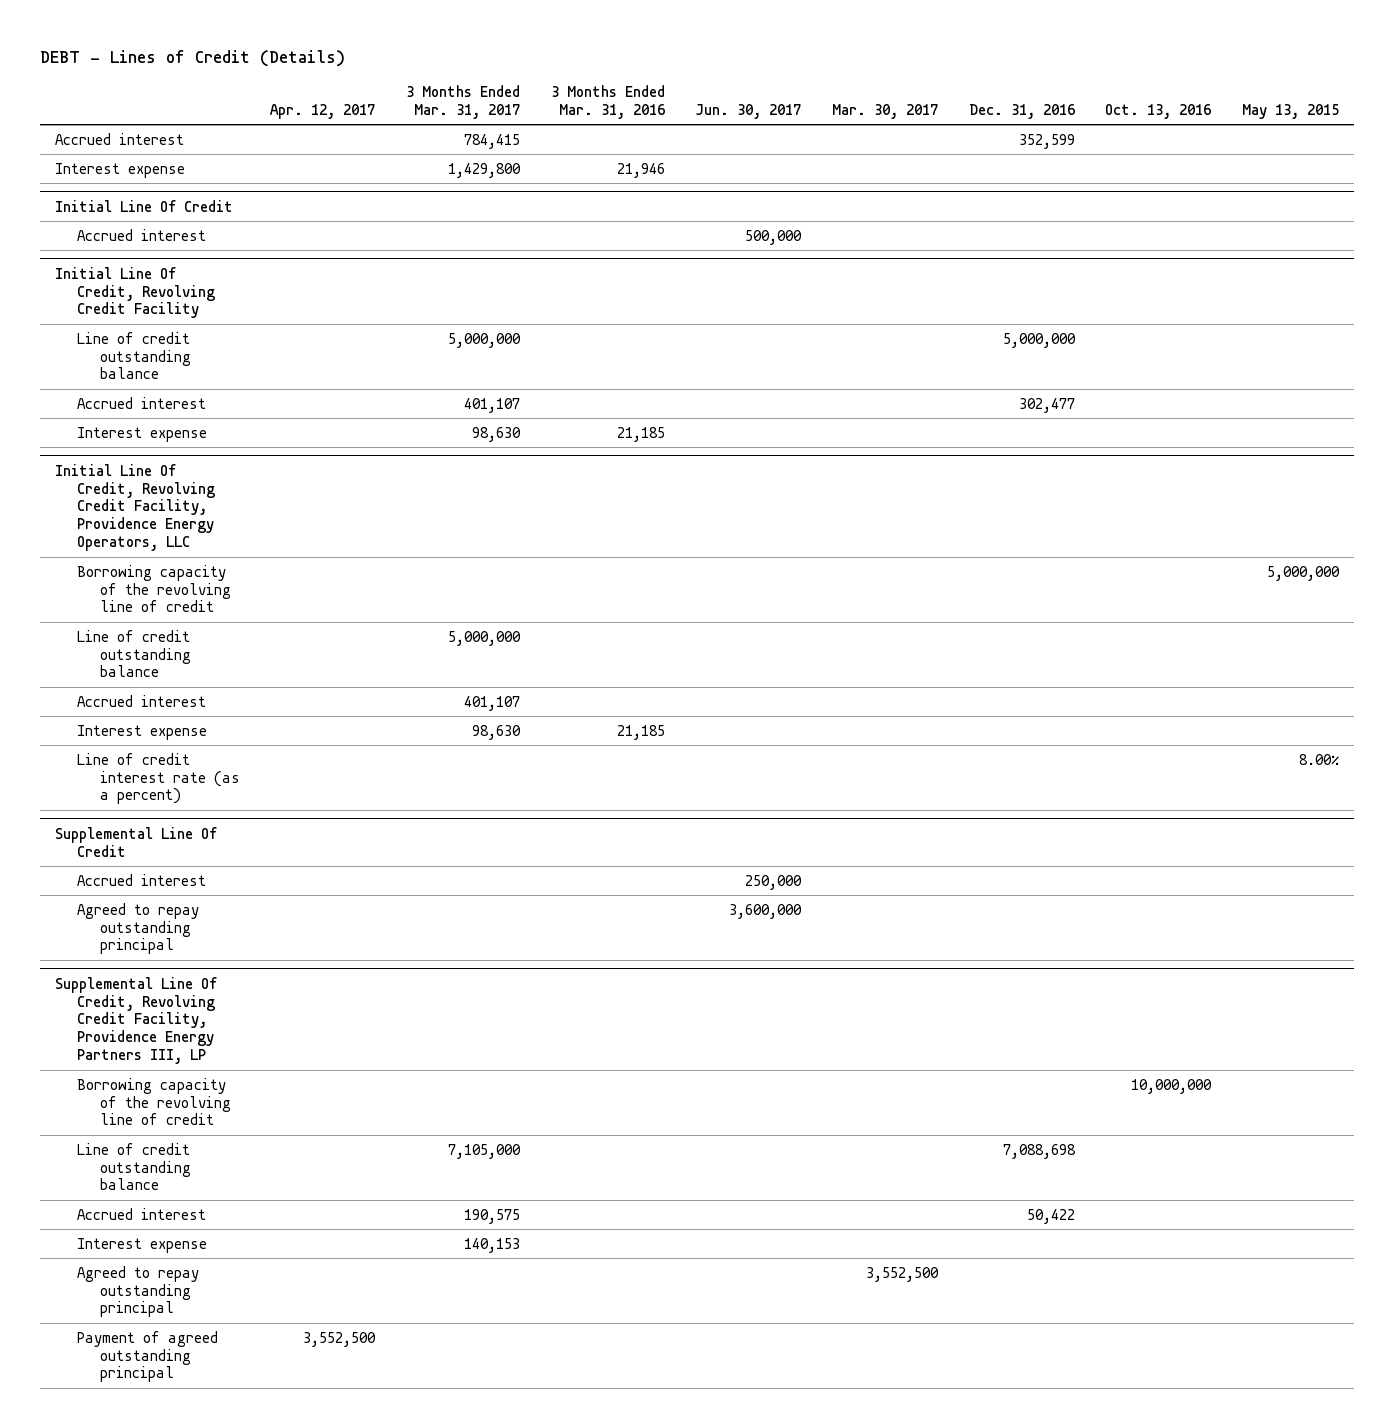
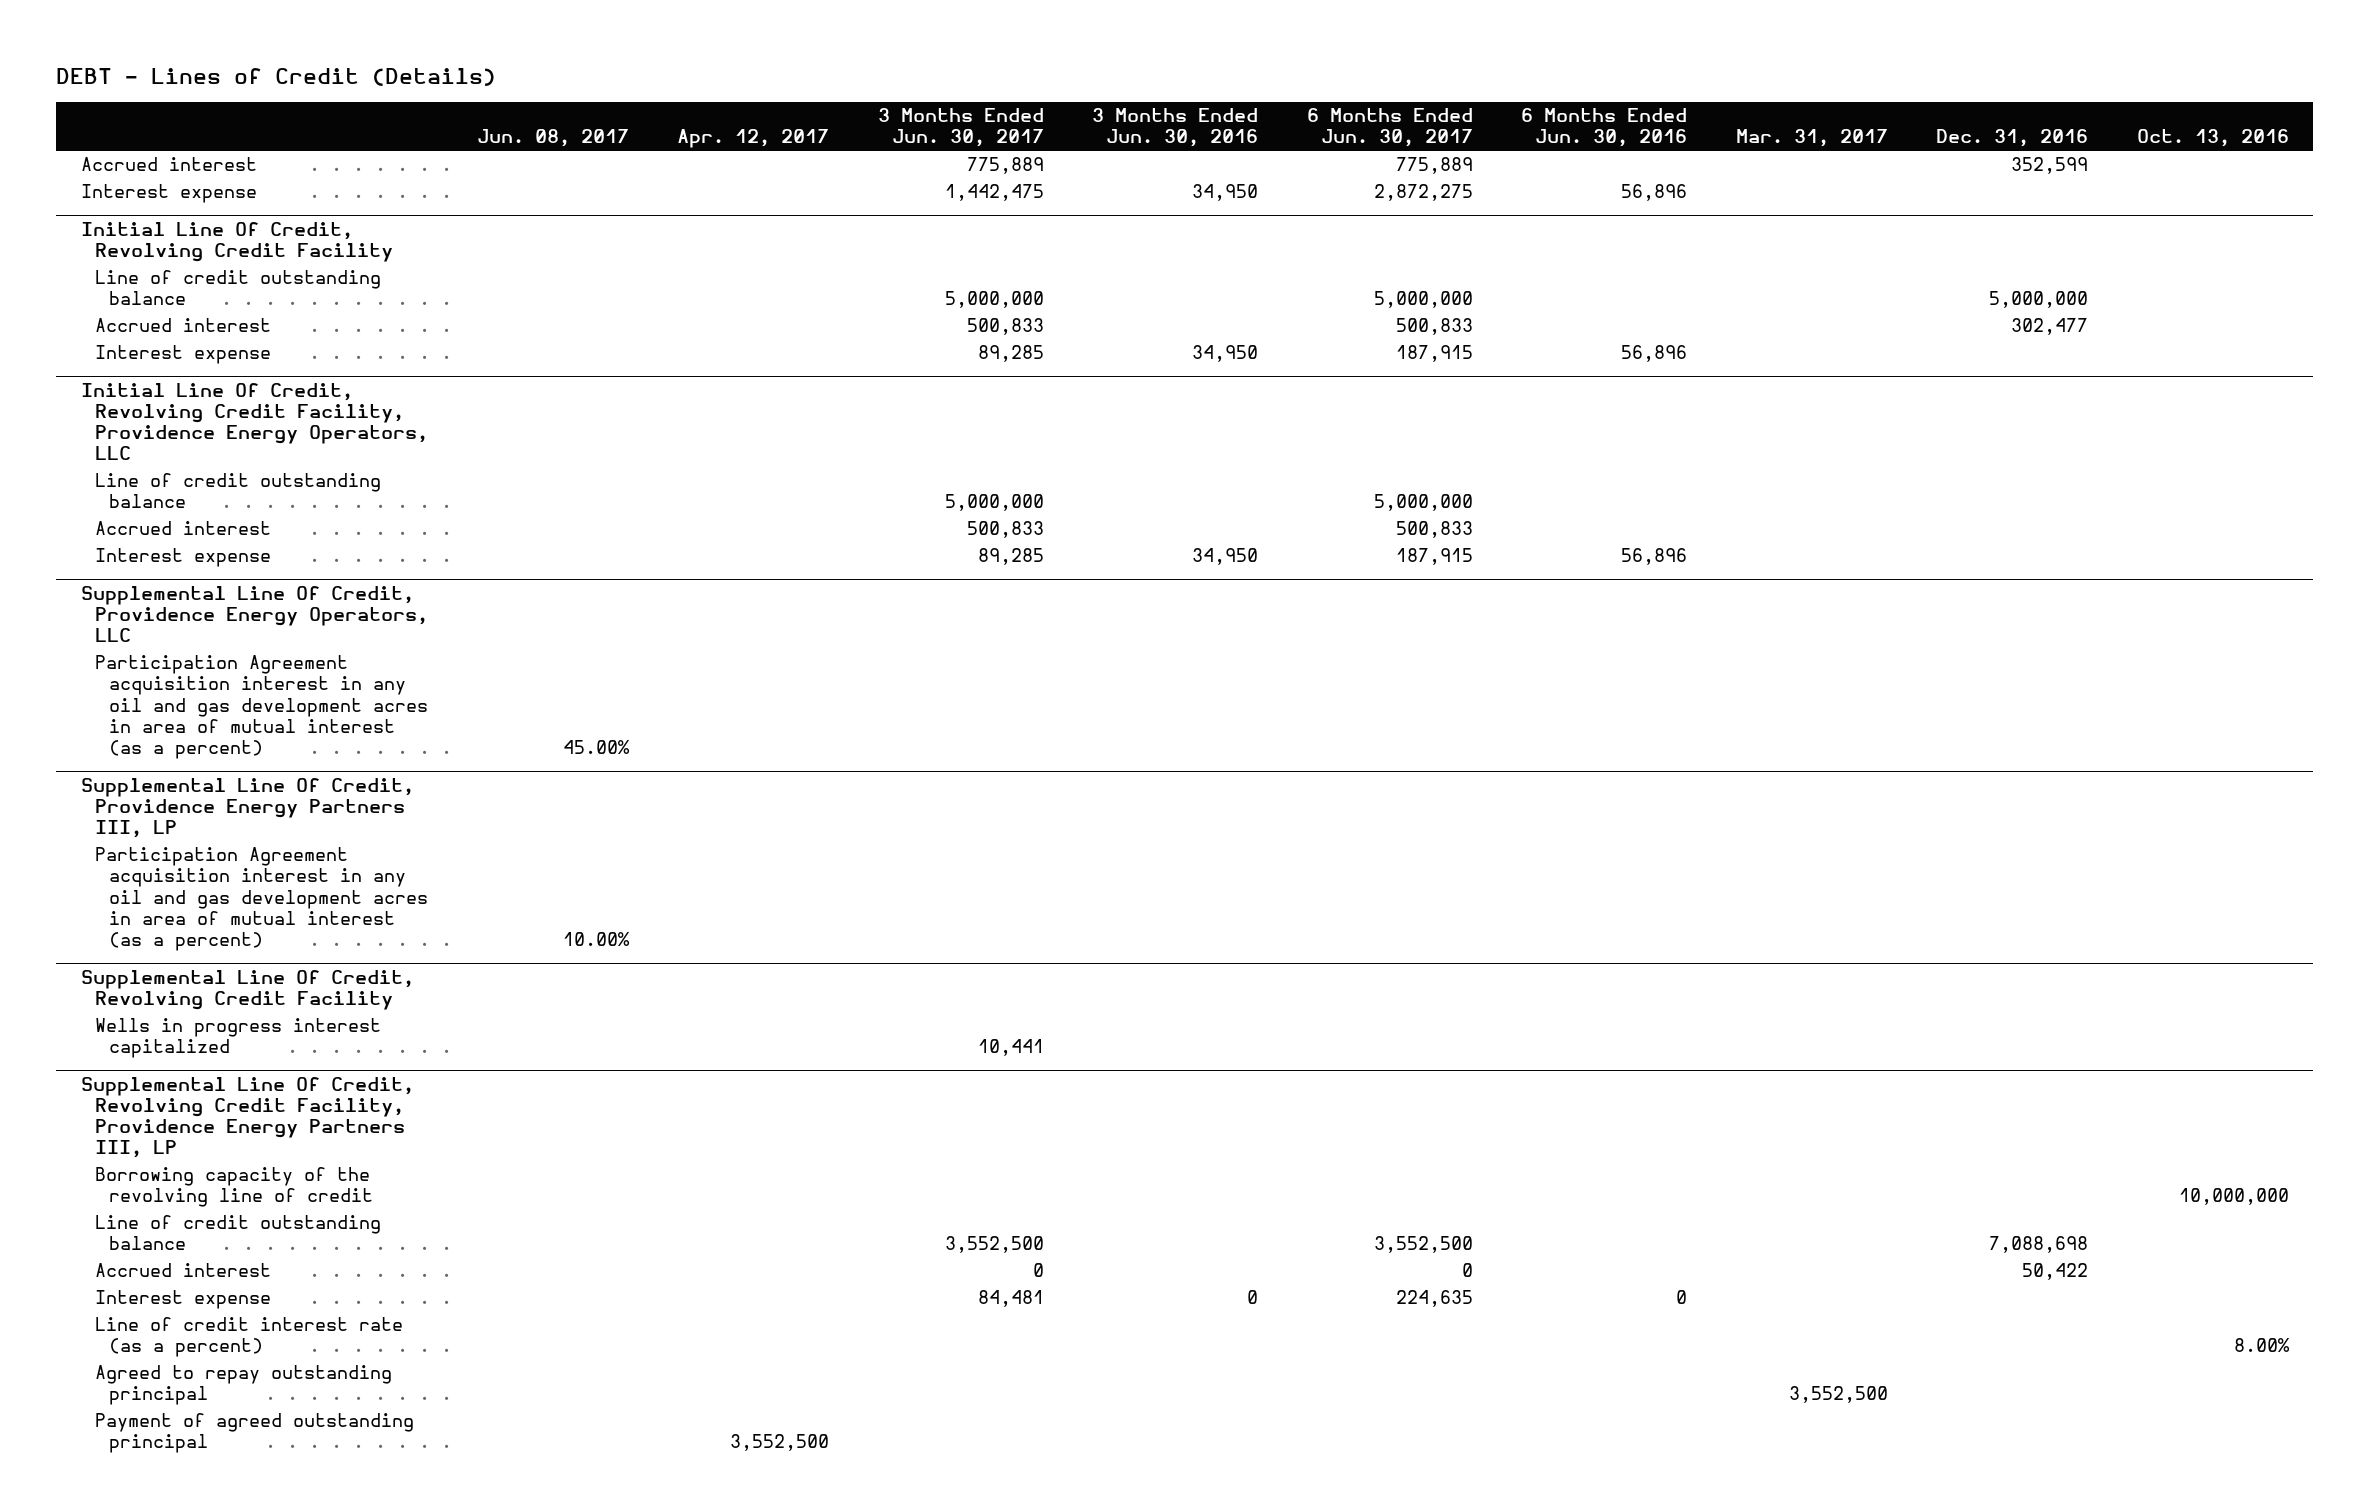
- | Apr. 12, 2017 | 3 Months Ended Mar. 31, 2017 | 3 Months Ended Mar. 31, 2016 | Jun. 30, 2017 | Mar. 30, 2017 | Dec. 31, 2016 | Oct. 13, 2016 | May 13, 2015
+ | Jun. 08, 2017 | Apr. 12, 2017 | 3 Months Ended Jun. 30, 2017 | 3 Months Ended Jun. 30, 2016 | 6 Months Ended Jun. 30, 2017 | 6 Months Ended Jun. 30, 2016 | Mar. 31, 2017 | Dec. 31, 2016 | Oct. 13, 2016
- Initial Line Of Credit
- Accrued interest | | | | 500,000 | | | |
@ Initial Line Of Credit, Revolving Credit Facility, Providence Energy Operators, LLC
- Borrowing capacity of the revolving line of credit | | | | | | | | 5,000,000
- Line of credit interest rate (as a percent) | | | | | | | | 8.00%
- Supplemental Line Of Credit
- Accrued interest | | | | 250,000 | | | |
- Agreed to repay outstanding principal | | | | 3,600,000 | | | |
+ Supplemental Line Of Credit, Providence Energy Operators, LLC
+ Participation Agreement acquisition interest in any oil and gas development acres in area of mutual interest (as a percent) | 45.00% | | | | | | | |
+ Supplemental Line Of Credit, Providence Energy Partners III, LP
+ Participation Agreement acquisition interest in any oil and gas development acres in area of mutual interest (as a percent) | 10.00% | | | | | | | |
+ Supplemental Line Of Credit, Revolving Credit Facility
+ Wells in progress interest capitalized | | | 10,441 | | | | | |
@ Supplemental Line Of Credit, Revolving Credit Facility, Providence Energy Partners III, LP
+ Line of credit interest rate (as a percent) | | | | | | | | | 8.00%

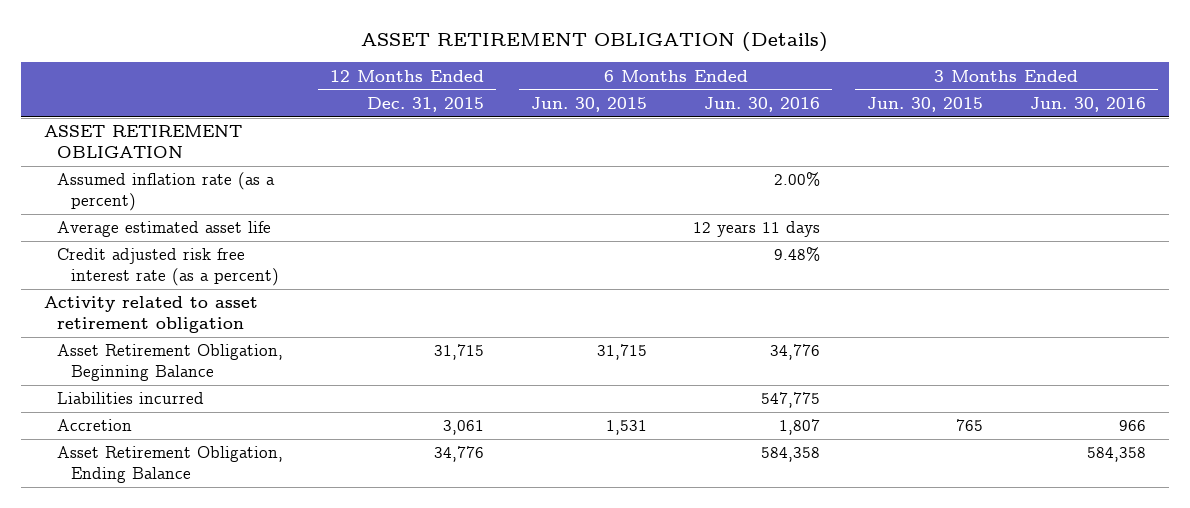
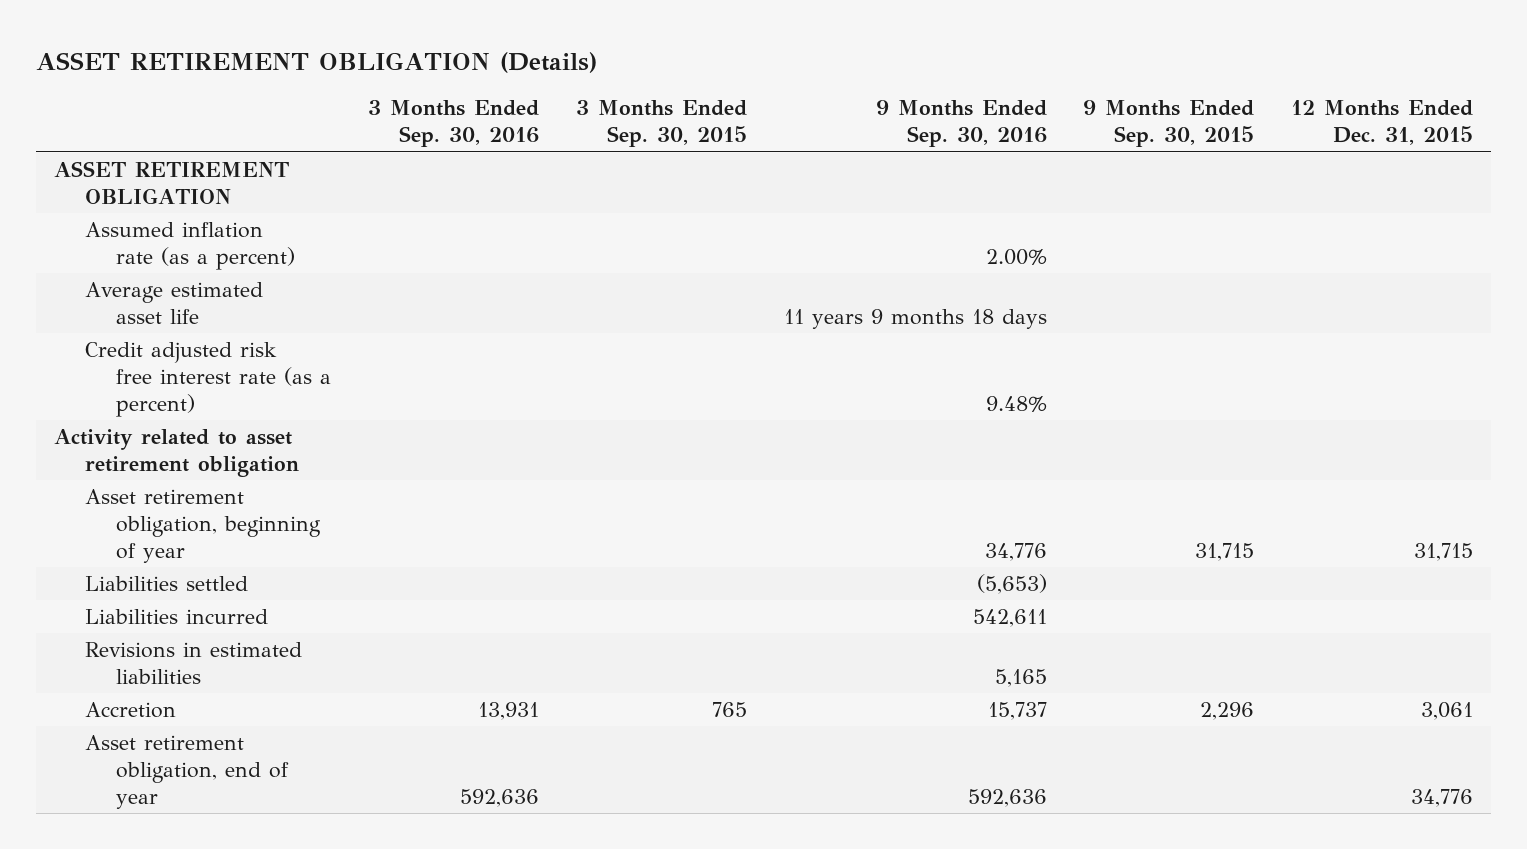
- | 12 Months Ended Dec. 31, 2015 | 6 Months Ended Jun. 30, 2015 | 6 Months Ended Jun. 30, 2016 | 3 Months Ended Jun. 30, 2015 | 3 Months Ended Jun. 30, 2016
+ | 3 Months Ended Sep. 30, 2016 | 3 Months Ended Sep. 30, 2015 | 9 Months Ended Sep. 30, 2016 | 9 Months Ended Sep. 30, 2015 | 12 Months Ended Dec. 31, 2015
- Asset Retirement Obligation, Beginning Balance | 31,715 | 31,715 | 34,776 | |
+ Asset retirement obligation, beginning of year | | | 34,776 | 31,715 | 31,715
+ Liabilities settled | | | (5,653) | |
+ Revisions in estimated liabilities | | | 5,165 | |
- Asset Retirement Obligation, Ending Balance | 34,776 | | 584,358 | | 584,358
+ Asset retirement obligation, end of year | 592,636 | | 592,636 | | 34,776

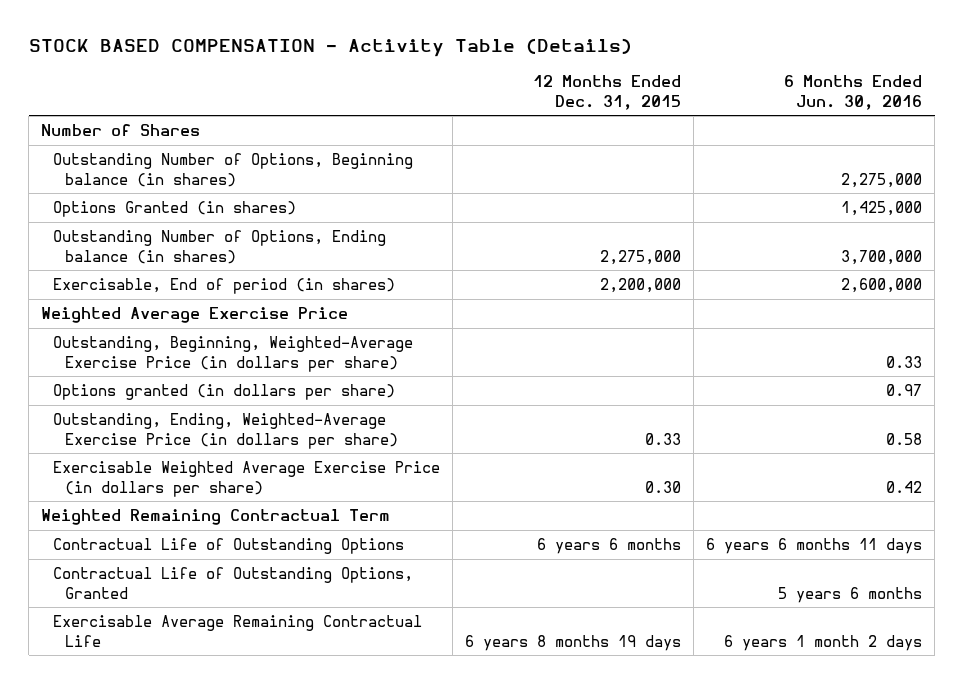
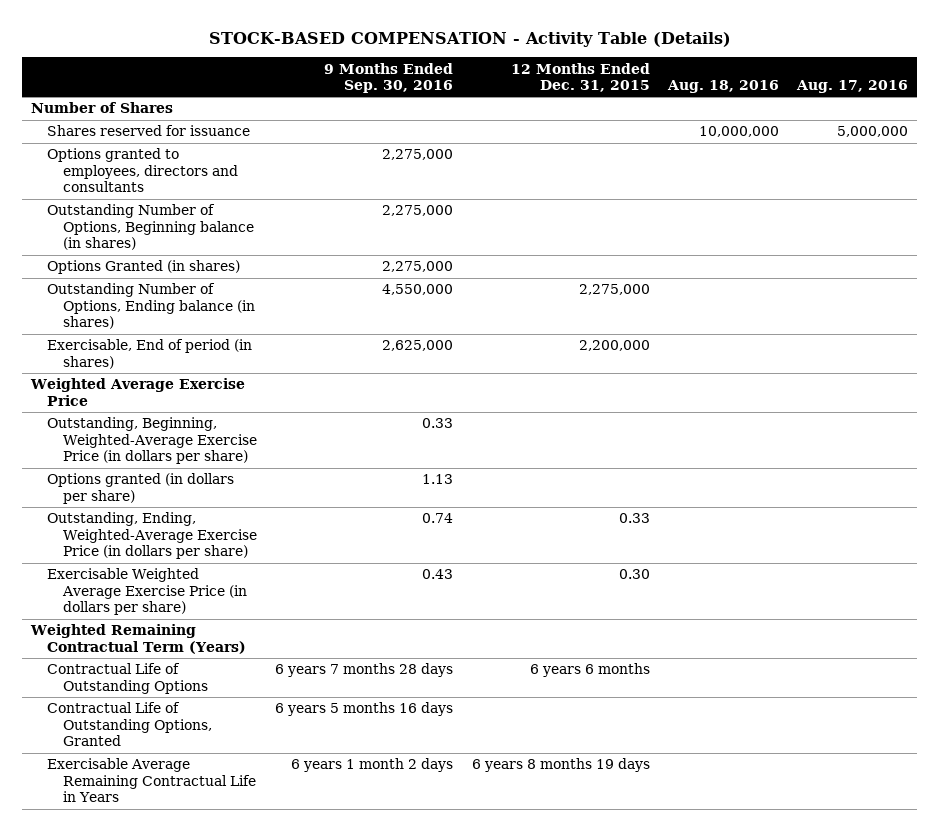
- STOCK BASED COMPENSATION - Activity Table (Details)
+ STOCK-BASED COMPENSATION - Activity Table (Details)
- | 12 Months Ended Dec. 31, 2015 | 6 Months Ended Jun. 30, 2016
+ | 9 Months Ended Sep. 30, 2016 | 12 Months Ended Dec. 31, 2015 | Aug. 18, 2016 | Aug. 17, 2016
+ Shares reserved for issuance | | | 10,000,000 | 5,000,000
+ Options granted to employees, directors and consultants | 2,275,000 | | |
- Weighted Remaining Contractual Term
+ Weighted Remaining Contractual Term (Years)
- Exercisable Average Remaining Contractual Life | 6 years 8 months 19 days | 6 years 1 month 2 days
+ Exercisable Average Remaining Contractual Life in Years | 6 years 1 month 2 days | 6 years 8 months 19 days | |

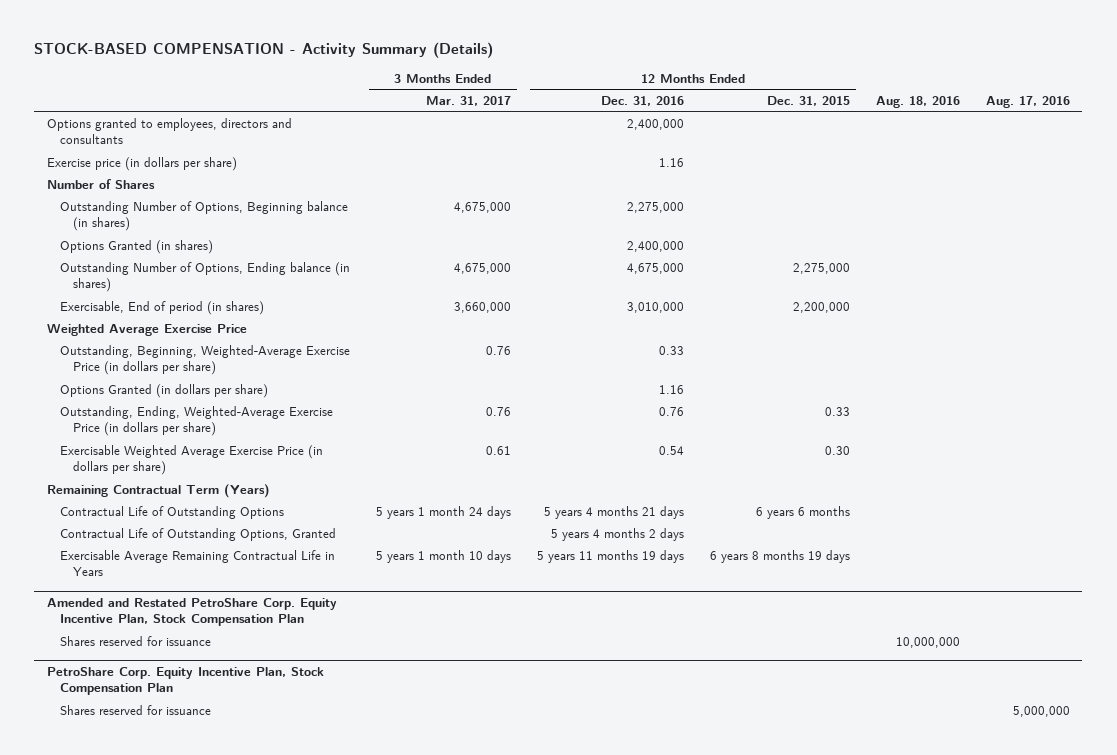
- STOCK-BASED COMPENSATION - Activity Table (Details)
+ STOCK-BASED COMPENSATION - Activity Summary (Details)
- | 9 Months Ended Sep. 30, 2016 | 12 Months Ended Dec. 31, 2015 | Aug. 18, 2016 | Aug. 17, 2016
+ | 3 Months Ended Mar. 31, 2017 | 12 Months Ended Dec. 31, 2016 | 12 Months Ended Dec. 31, 2015 | Aug. 18, 2016 | Aug. 17, 2016
- Shares reserved for issuance | | | 10,000,000 | 5,000,000
+ Exercise price (in dollars per share) | | 1.16 | | |
moved down: Number of Shares
- Options granted (in dollars per share) | 1.13 | | |
+ Options Granted (in dollars per share) | | 1.16 | | |
- Weighted Remaining Contractual Term (Years)
+ Remaining Contractual Term (Years)
+ Amended and Restated PetroShare Corp. Equity Incentive Plan, Stock Compensation Plan
+ Shares reserved for issuance | | | | 10,000,000 |
+ PetroShare Corp. Equity Incentive Plan, Stock Compensation Plan
+ Shares reserved for issuance | | | | | 5,000,000

